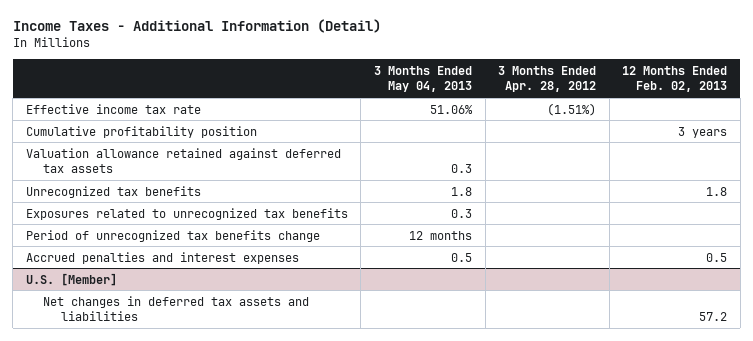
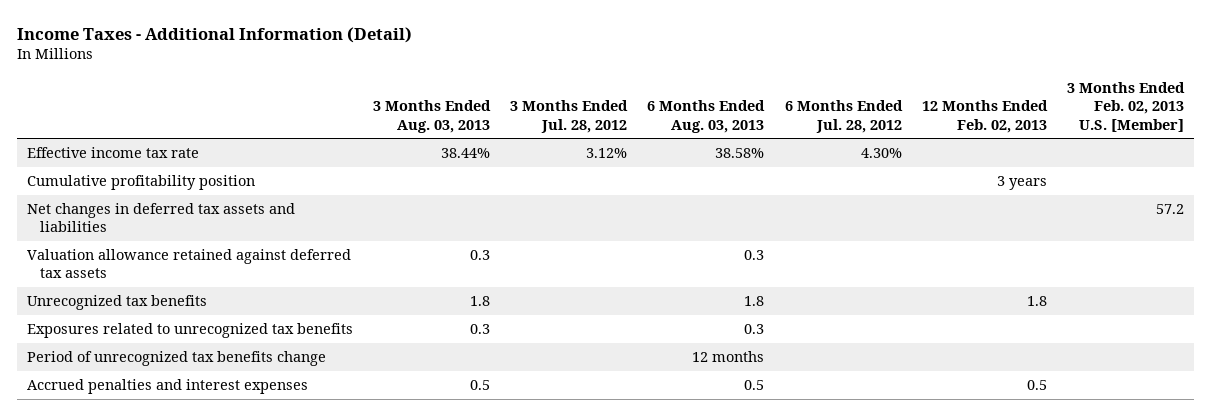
- | 3 Months Ended May 04, 2013 | 3 Months Ended Apr. 28, 2012 | 12 Months Ended Feb. 02, 2013
+ | 3 Months Ended Aug. 03, 2013 | 3 Months Ended Jul. 28, 2012 | 6 Months Ended Aug. 03, 2013 | 6 Months Ended Jul. 28, 2012 | 12 Months Ended Feb. 02, 2013 | 3 Months Ended Feb. 02, 2013 U.S. [Member]
+ Net changes in deferred tax assets and liabilities | | | | | | 57.2
- U.S. [Member]
- Net changes in deferred tax assets and liabilities | | | 57.2

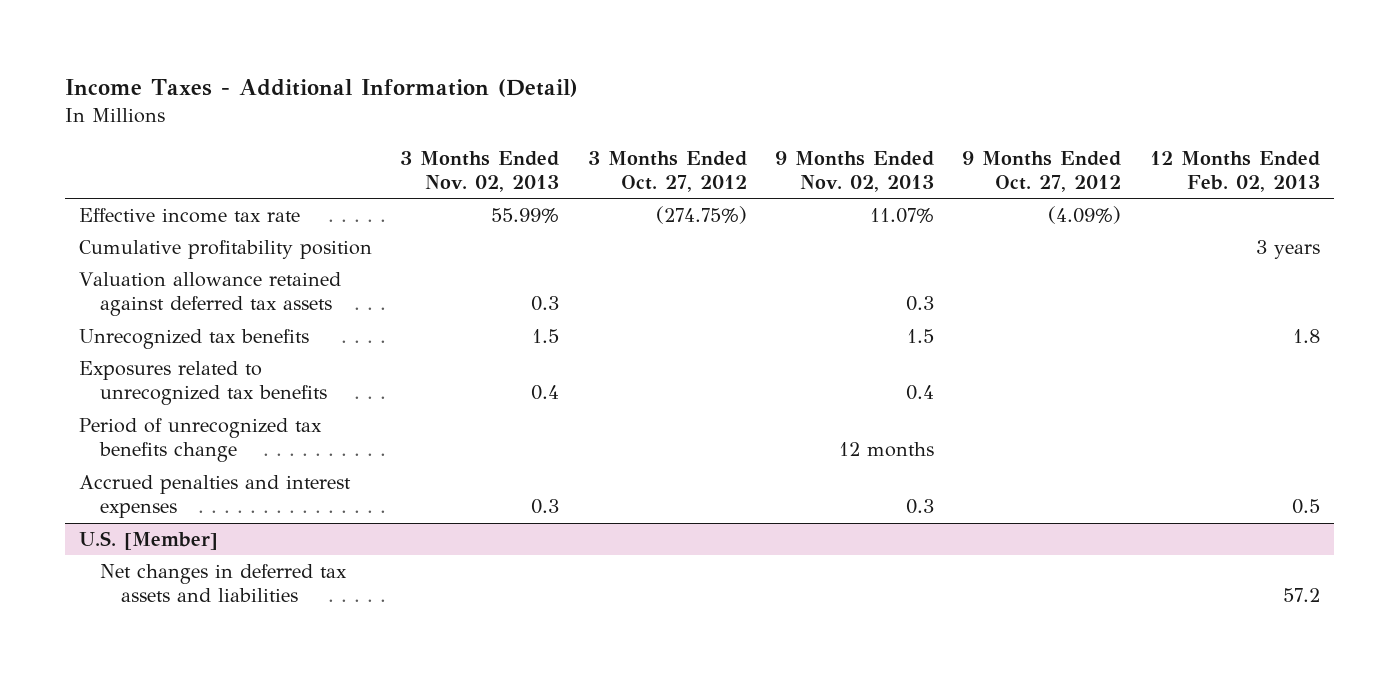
- | 3 Months Ended Aug. 03, 2013 | 3 Months Ended Jul. 28, 2012 | 6 Months Ended Aug. 03, 2013 | 6 Months Ended Jul. 28, 2012 | 12 Months Ended Feb. 02, 2013 | 3 Months Ended Feb. 02, 2013 U.S. [Member]
+ | 3 Months Ended Nov. 02, 2013 | 3 Months Ended Oct. 27, 2012 | 9 Months Ended Nov. 02, 2013 | 9 Months Ended Oct. 27, 2012 | 12 Months Ended Feb. 02, 2013
- Net changes in deferred tax assets and liabilities | | | | | | 57.2
+ U.S. [Member]
+ Net changes in deferred tax assets and liabilities | | | | | 57.2

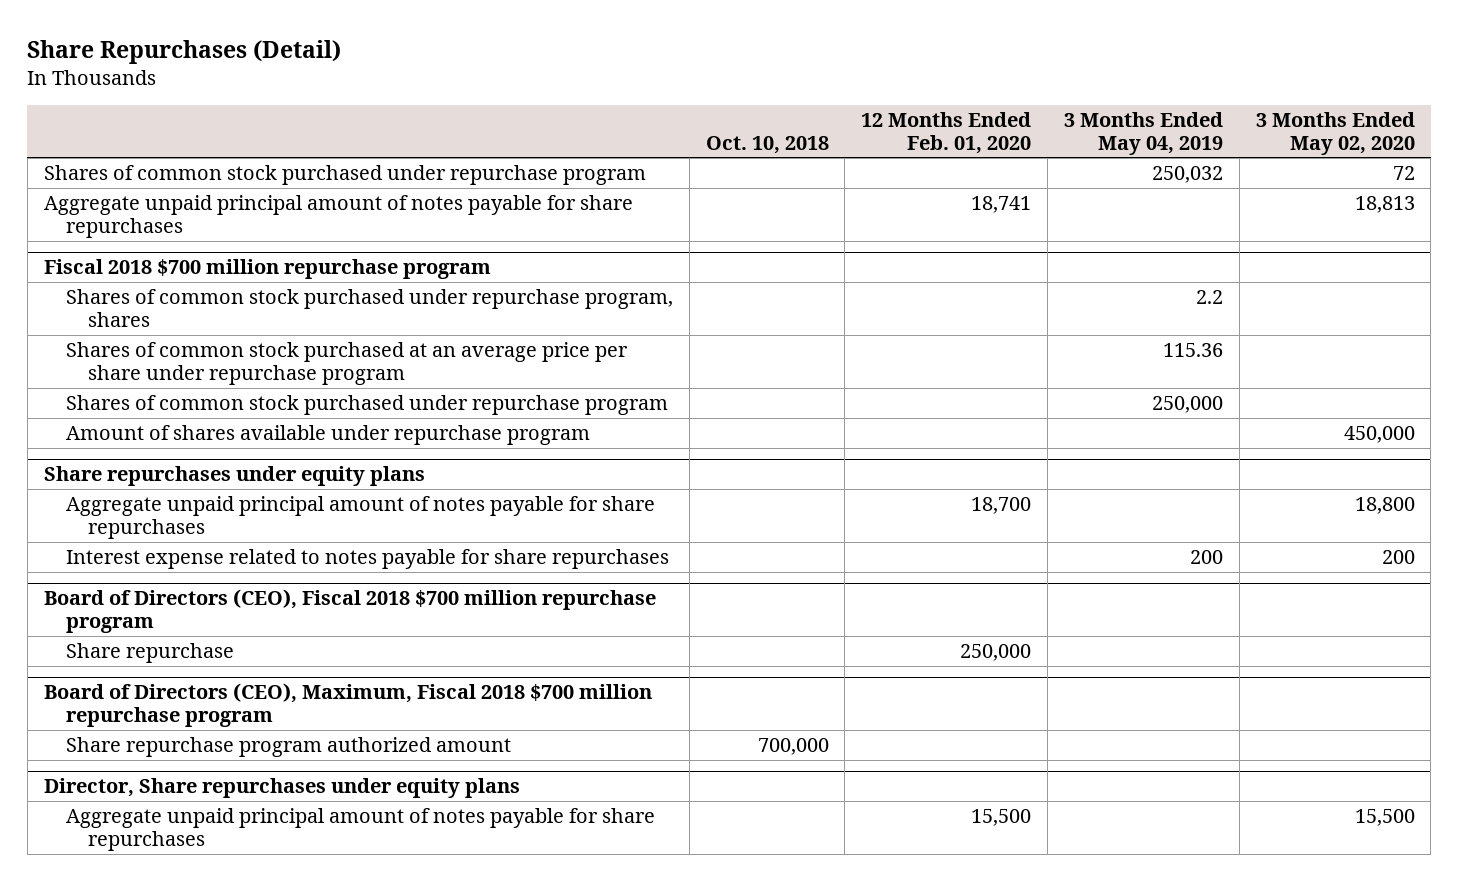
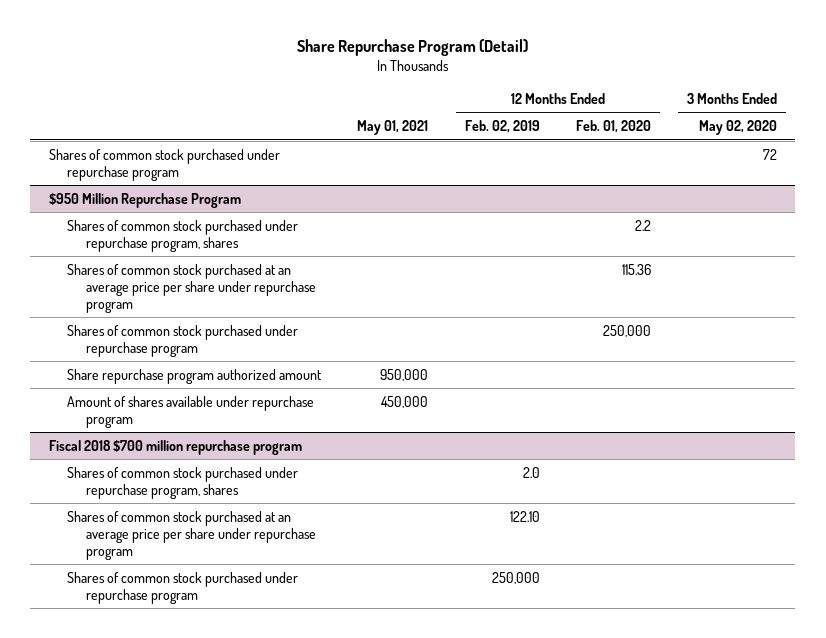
- Share Repurchases (Detail)
+ Share Repurchase Program (Detail)
- | Oct. 10, 2018 | 12 Months Ended Feb. 01, 2020 | 3 Months Ended May 04, 2019 | 3 Months Ended May 02, 2020
+ | May 01, 2021 | 12 Months Ended Feb. 02, 2019 | 12 Months Ended Feb. 01, 2020 | 3 Months Ended May 02, 2020
- Aggregate unpaid principal amount of notes payable for share repurchases | | 18,741 | | 18,813
+ $950 Million Repurchase Program
+ Shares of common stock purchased under repurchase program, shares | | | 2.2 |
+ Shares of common stock purchased at an average price per share under repurchase program | | | 115.36 |
+ Shares of common stock purchased under repurchase program | | | 250,000 |
+ Share repurchase program authorized amount | 950,000 | | |
+ Amount of shares available under repurchase program | 450,000 | | |
@ Fiscal 2018 $700 million repurchase program
- Amount of shares available under repurchase program | | | | 450,000
- Share repurchases under equity plans
- Aggregate unpaid principal amount of notes payable for share repurchases | | 18,700 | | 18,800
- Interest expense related to notes payable for share repurchases | | | 200 | 200
- Board of Directors (CEO), Fiscal 2018 $700 million repurchase program
- Share repurchase | | 250,000 | |
- Board of Directors (CEO), Maximum, Fiscal 2018 $700 million repurchase program
- Share repurchase program authorized amount | 700,000 | | |
- Director, Share repurchases under equity plans
- Aggregate unpaid principal amount of notes payable for share repurchases | | 15,500 | | 15,500

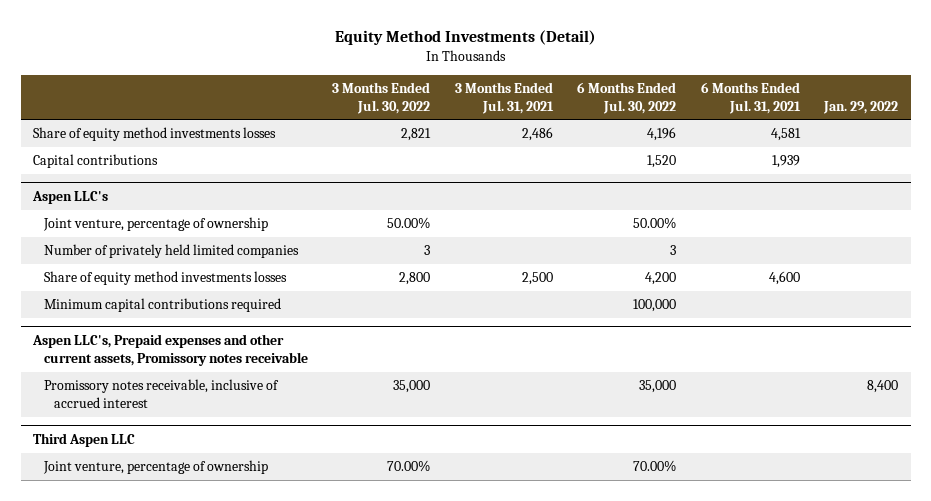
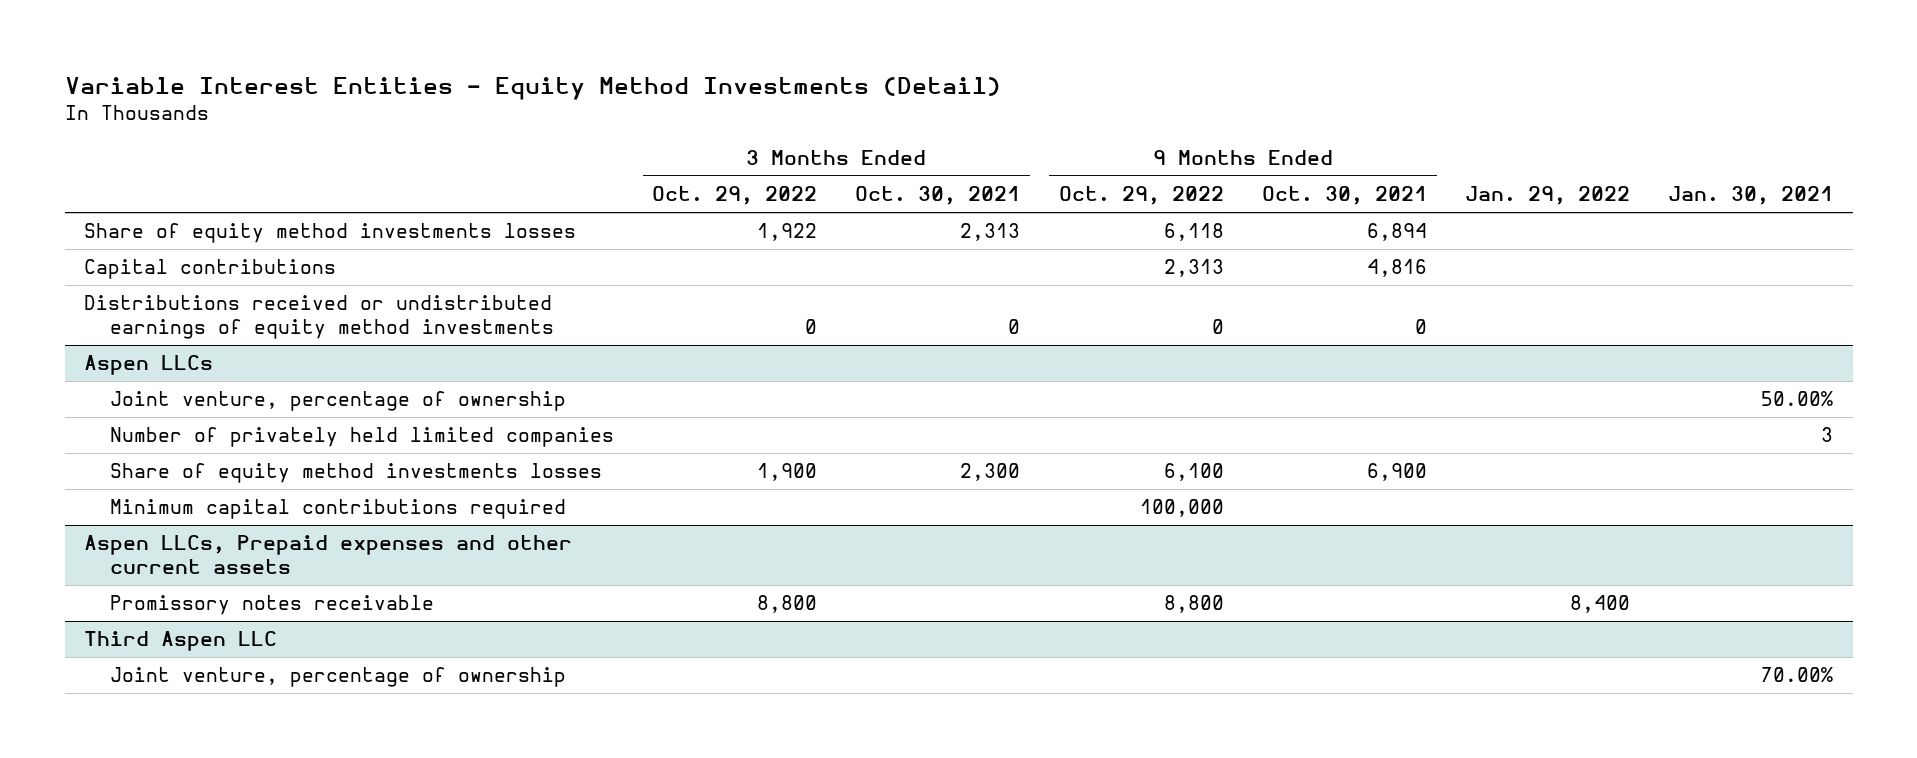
- Equity Method Investments (Detail)
+ Variable Interest Entities - Equity Method Investments (Detail)
- | 3 Months Ended Jul. 30, 2022 | 3 Months Ended Jul. 31, 2021 | 6 Months Ended Jul. 30, 2022 | 6 Months Ended Jul. 31, 2021 | Jan. 29, 2022
+ | 3 Months Ended Oct. 29, 2022 | 3 Months Ended Oct. 30, 2021 | 9 Months Ended Oct. 29, 2022 | 9 Months Ended Oct. 30, 2021 | Jan. 29, 2022 | Jan. 30, 2021
- Aspen LLC's
+ Distributions received or undistributed earnings of equity method investments | 0 | 0 | 0 | 0 | |
+ Aspen LLCs
- Aspen LLC's, Prepaid expenses and other current assets, Promissory notes receivable
- Promissory notes receivable, inclusive of accrued interest | 35,000 | | 35,000 | | 8,400
+ Aspen LLCs, Prepaid expenses and other current assets
+ Promissory notes receivable | 8,800 | | 8,800 | | 8,400 |

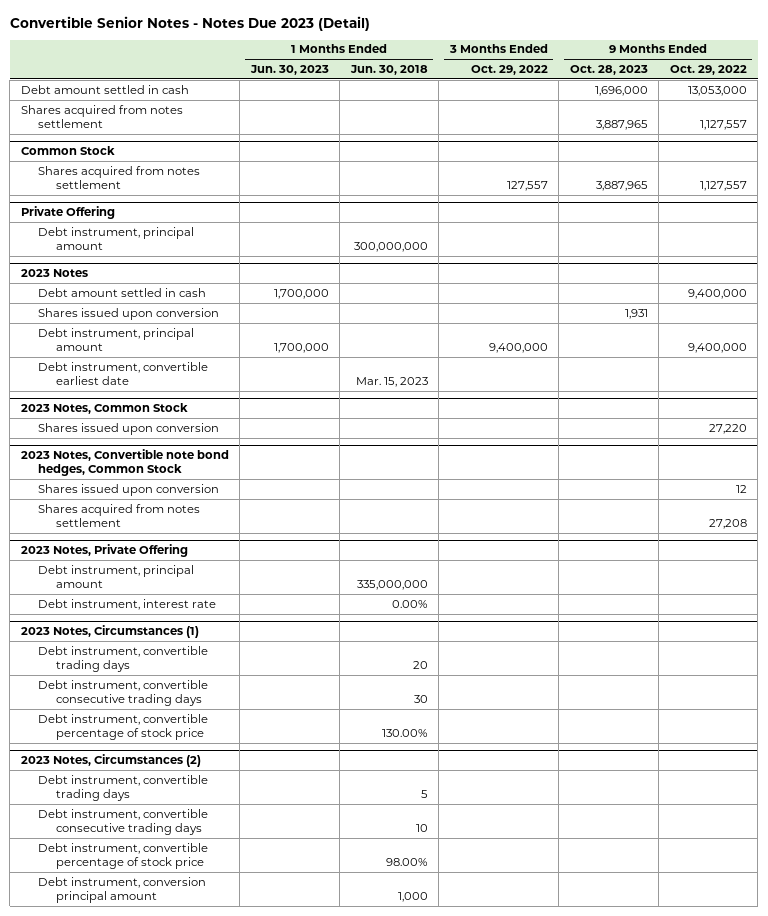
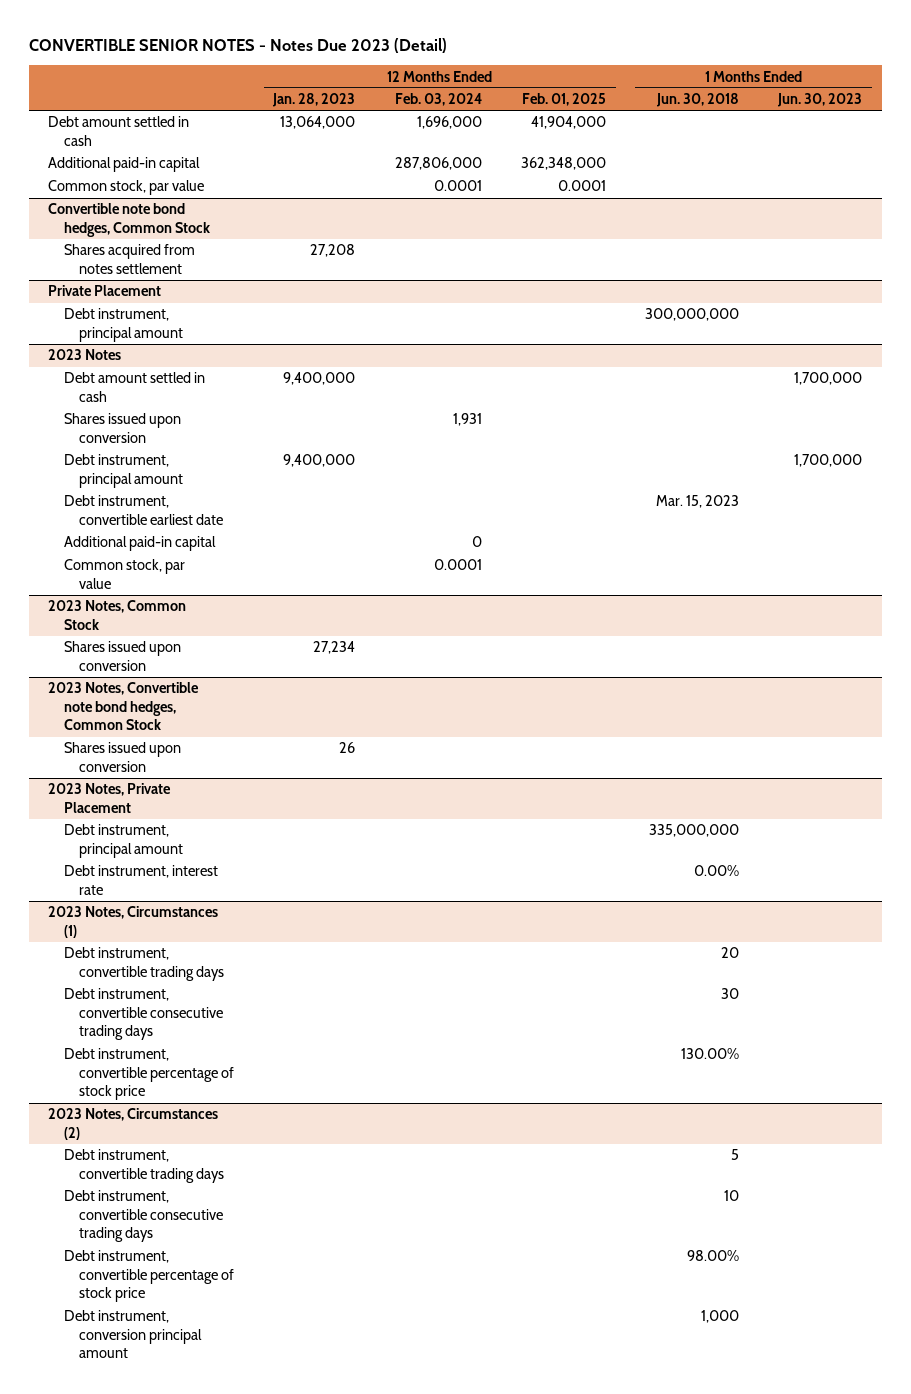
- Convertible Senior Notes - Notes Due 2023 (Detail)
+ CONVERTIBLE SENIOR NOTES - Notes Due 2023 (Detail)
- | 1 Months Ended Jun. 30, 2023 | 1 Months Ended Jun. 30, 2018 | 3 Months Ended Oct. 29, 2022 | 9 Months Ended Oct. 28, 2023 | 9 Months Ended Oct. 29, 2022
+ | 12 Months Ended Jan. 28, 2023 | 12 Months Ended Feb. 03, 2024 | 12 Months Ended Feb. 01, 2025 | 1 Months Ended Jun. 30, 2018 | 1 Months Ended Jun. 30, 2023
- Shares acquired from notes settlement | | | | 3,887,965 | 1,127,557
- Common Stock
+ Additional paid-in capital | | 287,806,000 | 362,348,000 | |
+ Common stock, par value | | 0.0001 | 0.0001 | |
+ Convertible note bond hedges, Common Stock
- Private Offering
+ Private Placement
@ 2023 Notes
+ Additional paid-in capital | | 0 | | |
+ Common stock, par value | | 0.0001 | | |
@ 2023 Notes, Convertible note bond hedges, Common Stock
- Shares acquired from notes settlement | | | | | 27,208
- 2023 Notes, Private Offering
+ 2023 Notes, Private Placement

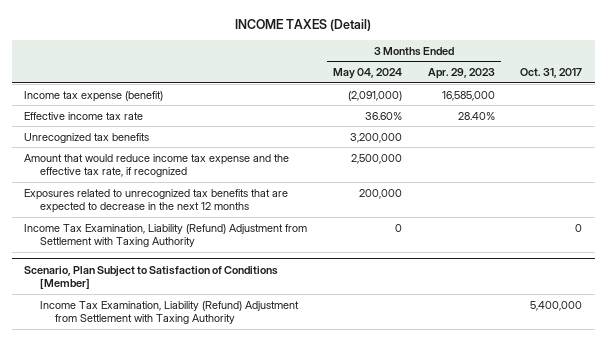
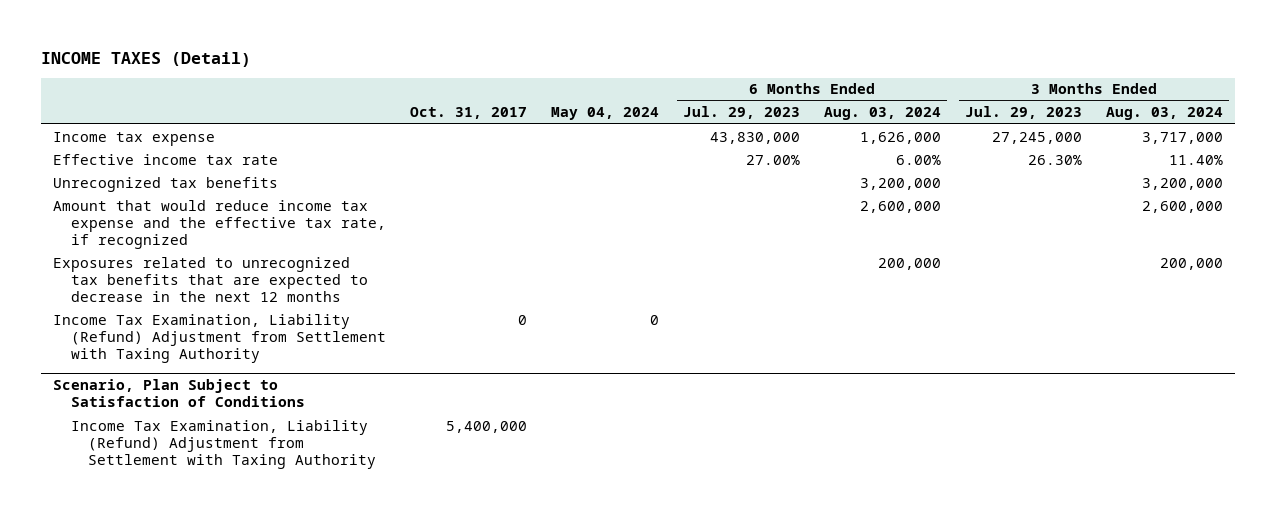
- | 3 Months Ended May 04, 2024 | 3 Months Ended Apr. 29, 2023 | Oct. 31, 2017
+ | Oct. 31, 2017 | May 04, 2024 | 6 Months Ended Jul. 29, 2023 | 6 Months Ended Aug. 03, 2024 | 3 Months Ended Jul. 29, 2023 | 3 Months Ended Aug. 03, 2024
- Income tax expense (benefit) | (2,091,000) | 16,585,000 |
+ Income tax expense | | | 43,830,000 | 1,626,000 | 27,245,000 | 3,717,000
- Scenario, Plan Subject to Satisfaction of Conditions [Member]
+ Scenario, Plan Subject to Satisfaction of Conditions

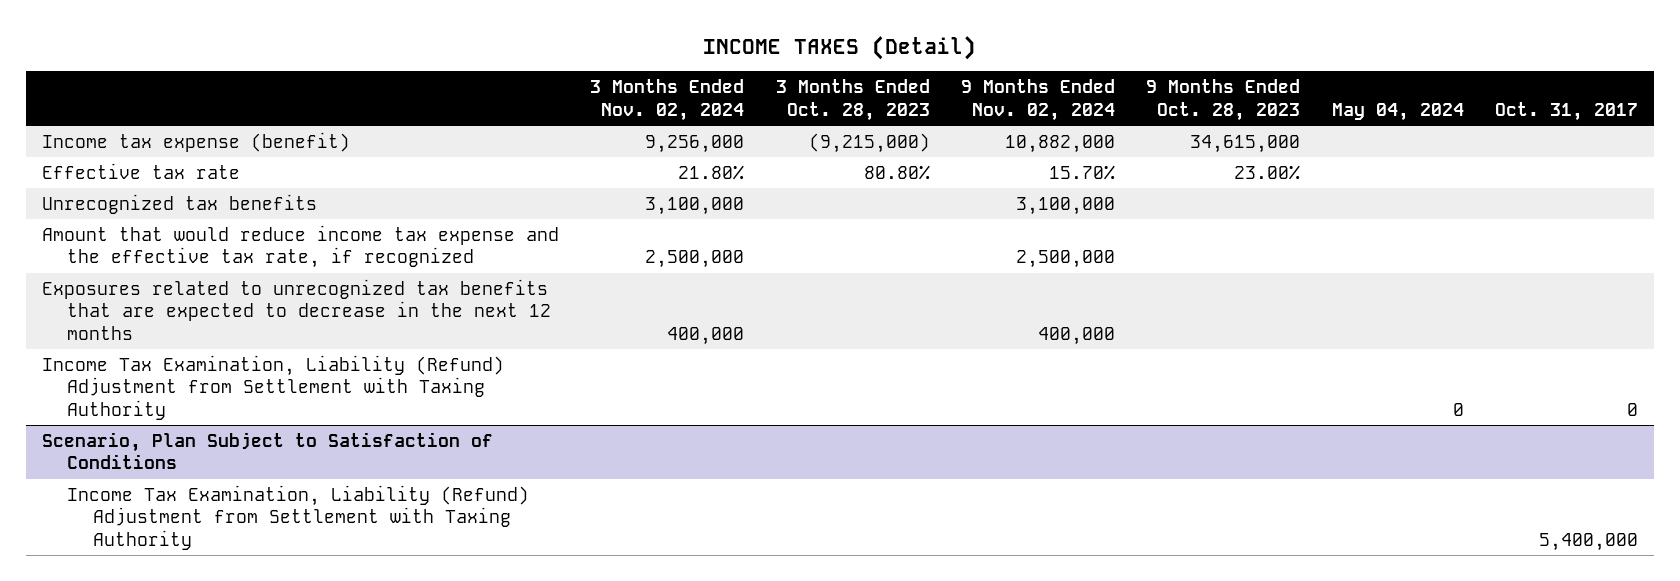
- | Oct. 31, 2017 | May 04, 2024 | 6 Months Ended Jul. 29, 2023 | 6 Months Ended Aug. 03, 2024 | 3 Months Ended Jul. 29, 2023 | 3 Months Ended Aug. 03, 2024
+ | 3 Months Ended Nov. 02, 2024 | 3 Months Ended Oct. 28, 2023 | 9 Months Ended Nov. 02, 2024 | 9 Months Ended Oct. 28, 2023 | May 04, 2024 | Oct. 31, 2017
- Income tax expense | | | 43,830,000 | 1,626,000 | 27,245,000 | 3,717,000
- Effective income tax rate | | | 27.00% | 6.00% | 26.30% | 11.40%
+ Income tax expense (benefit) | 9,256,000 | (9,215,000) | 10,882,000 | 34,615,000 | |
+ Effective tax rate | 21.80% | 80.80% | 15.70% | 23.00% | |

